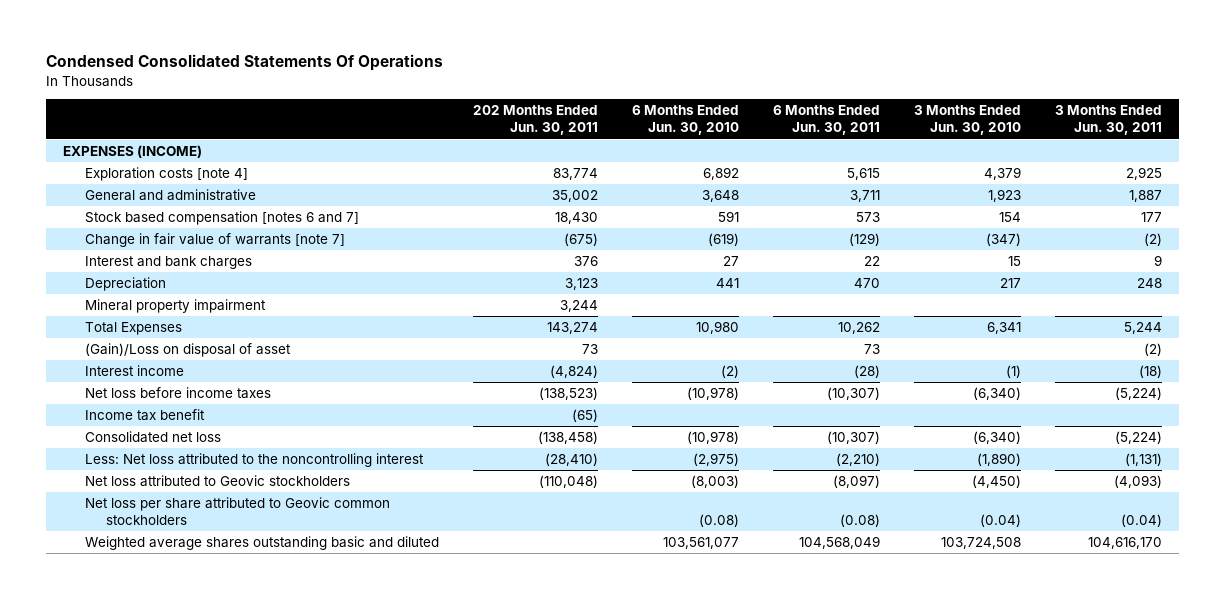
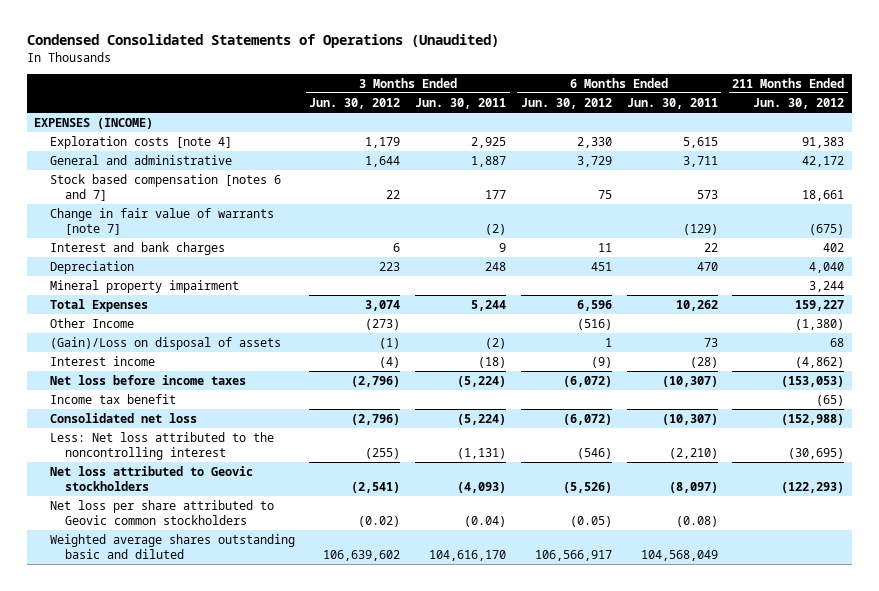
- Condensed Consolidated Statements Of Operations
+ Condensed Consolidated Statements of Operations (Unaudited)
- | 202 Months Ended Jun. 30, 2011 | 6 Months Ended Jun. 30, 2010 | 6 Months Ended Jun. 30, 2011 | 3 Months Ended Jun. 30, 2010 | 3 Months Ended Jun. 30, 2011
+ | 3 Months Ended Jun. 30, 2012 | 3 Months Ended Jun. 30, 2011 | 6 Months Ended Jun. 30, 2012 | 6 Months Ended Jun. 30, 2011 | 211 Months Ended Jun. 30, 2012
- (Gain)/Loss on disposal of asset | 73 | | 73 | | (2)
+ Other Income | (273) | | (516) | | (1,380)
+ (Gain)/Loss on disposal of assets | (1) | (2) | 1 | 73 | 68

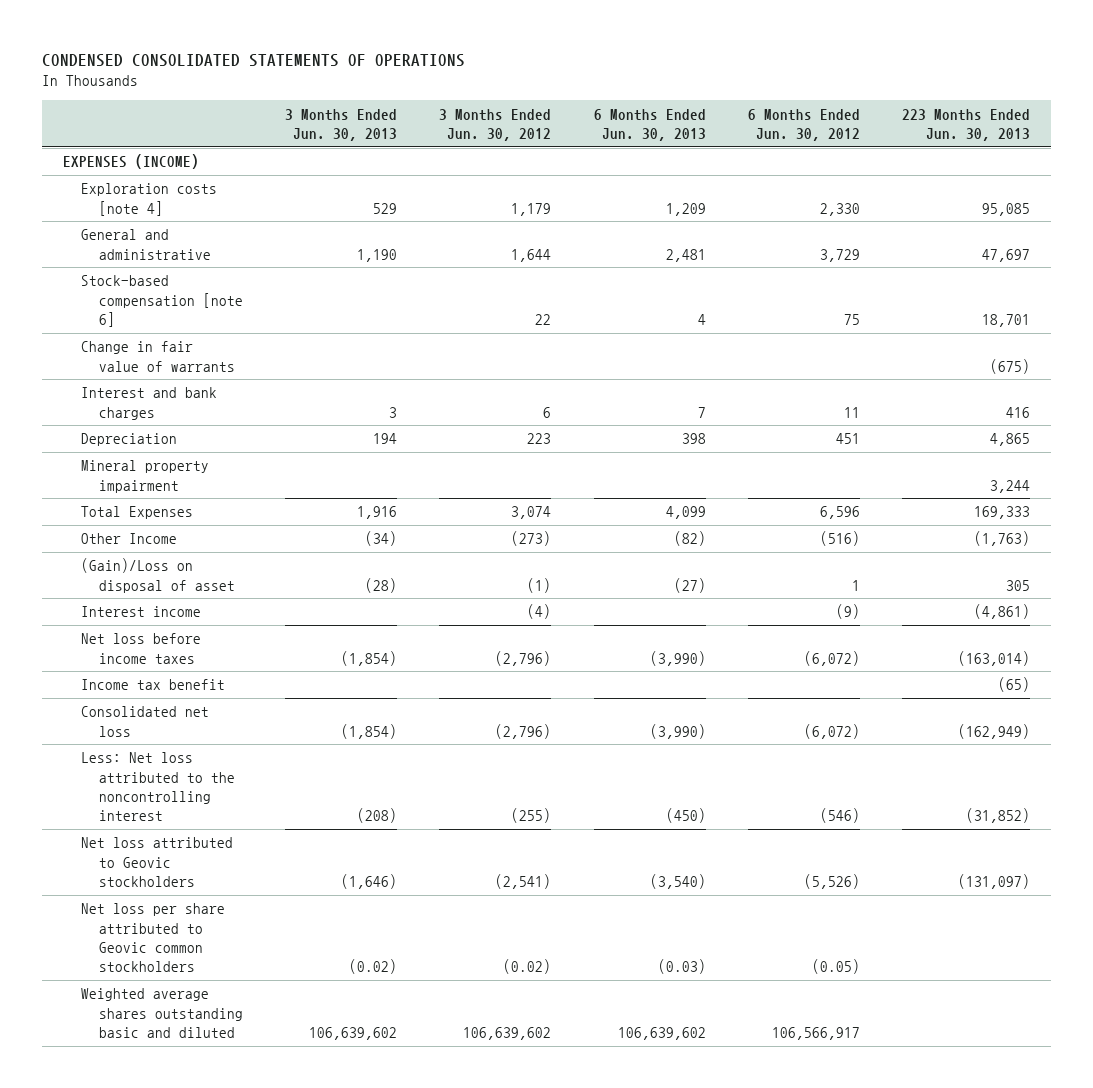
- Condensed Consolidated Statements of Operations (Unaudited)
+ CONDENSED CONSOLIDATED STATEMENTS OF OPERATIONS
- | 3 Months Ended Jun. 30, 2012 | 3 Months Ended Jun. 30, 2011 | 6 Months Ended Jun. 30, 2012 | 6 Months Ended Jun. 30, 2011 | 211 Months Ended Jun. 30, 2012
+ | 3 Months Ended Jun. 30, 2013 | 3 Months Ended Jun. 30, 2012 | 6 Months Ended Jun. 30, 2013 | 6 Months Ended Jun. 30, 2012 | 223 Months Ended Jun. 30, 2013
- Stock based compensation [notes 6 and 7] | 22 | 177 | 75 | 573 | 18,661
- Change in fair value of warrants [note 7] | | (2) | | (129) | (675)
+ Stock-based compensation [note 6] | | 22 | 4 | 75 | 18,701
+ Change in fair value of warrants | | | | | (675)
- (Gain)/Loss on disposal of assets | (1) | (2) | 1 | 73 | 68
+ (Gain)/Loss on disposal of asset | (28) | (1) | (27) | 1 | 305

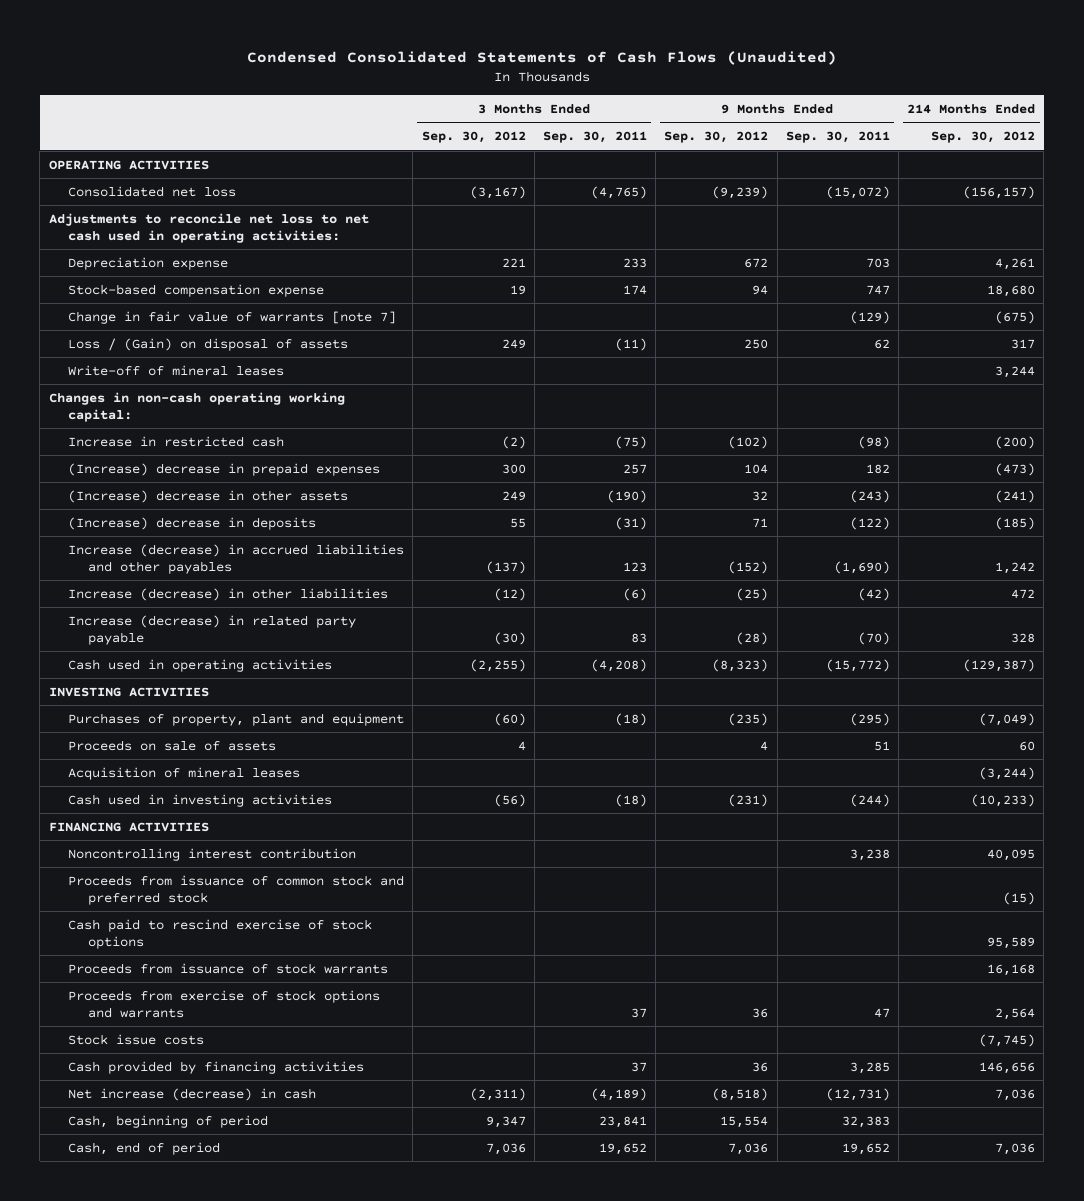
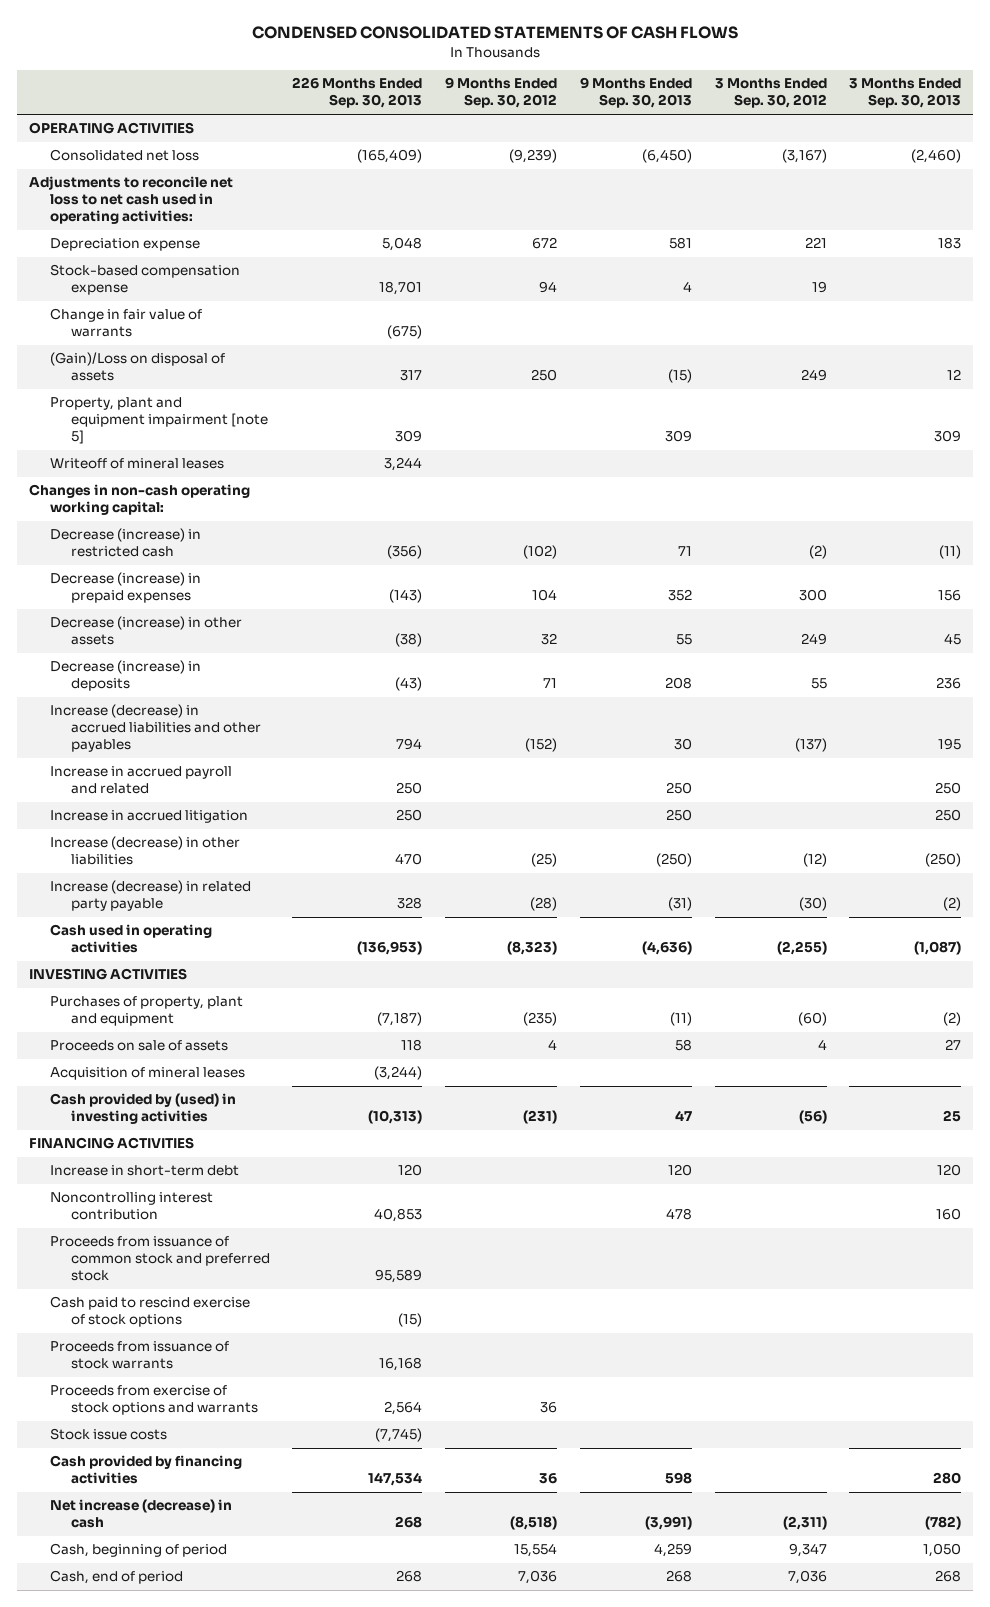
- Condensed Consolidated Statements of Cash Flows (Unaudited)
+ CONDENSED CONSOLIDATED STATEMENTS OF CASH FLOWS
- | 3 Months Ended Sep. 30, 2012 | 3 Months Ended Sep. 30, 2011 | 9 Months Ended Sep. 30, 2012 | 9 Months Ended Sep. 30, 2011 | 214 Months Ended Sep. 30, 2012
+ | 226 Months Ended Sep. 30, 2013 | 9 Months Ended Sep. 30, 2012 | 9 Months Ended Sep. 30, 2013 | 3 Months Ended Sep. 30, 2012 | 3 Months Ended Sep. 30, 2013
- Change in fair value of warrants [note 7] | | | | (129) | (675)
- Loss / (Gain) on disposal of assets | 249 | (11) | 250 | 62 | 317
- Write-off of mineral leases | | | | | 3,244
+ Change in fair value of warrants | (675) | | | |
+ (Gain)/Loss on disposal of assets | 317 | 250 | (15) | 249 | 12
+ Property, plant and equipment impairment [note 5] | 309 | | 309 | | 309
+ Writeoff of mineral leases | 3,244 | | | |
- Increase in restricted cash | (2) | (75) | (102) | (98) | (200)
- (Increase) decrease in prepaid expenses | 300 | 257 | 104 | 182 | (473)
- (Increase) decrease in other assets | 249 | (190) | 32 | (243) | (241)
- (Increase) decrease in deposits | 55 | (31) | 71 | (122) | (185)
+ Decrease (increase) in restricted cash | (356) | (102) | 71 | (2) | (11)
+ Decrease (increase) in prepaid expenses | (143) | 104 | 352 | 300 | 156
+ Decrease (increase) in other assets | (38) | 32 | 55 | 249 | 45
+ Decrease (increase) in deposits | (43) | 71 | 208 | 55 | 236
+ Increase in accrued payroll and related | 250 | | 250 | | 250
+ Increase in accrued litigation | 250 | | 250 | | 250
- Cash used in investing activities | (56) | (18) | (231) | (244) | (10,233)
+ Cash provided by (used) in investing activities | (10,313) | (231) | 47 | (56) | 25
+ Increase in short-term debt | 120 | | 120 | | 120

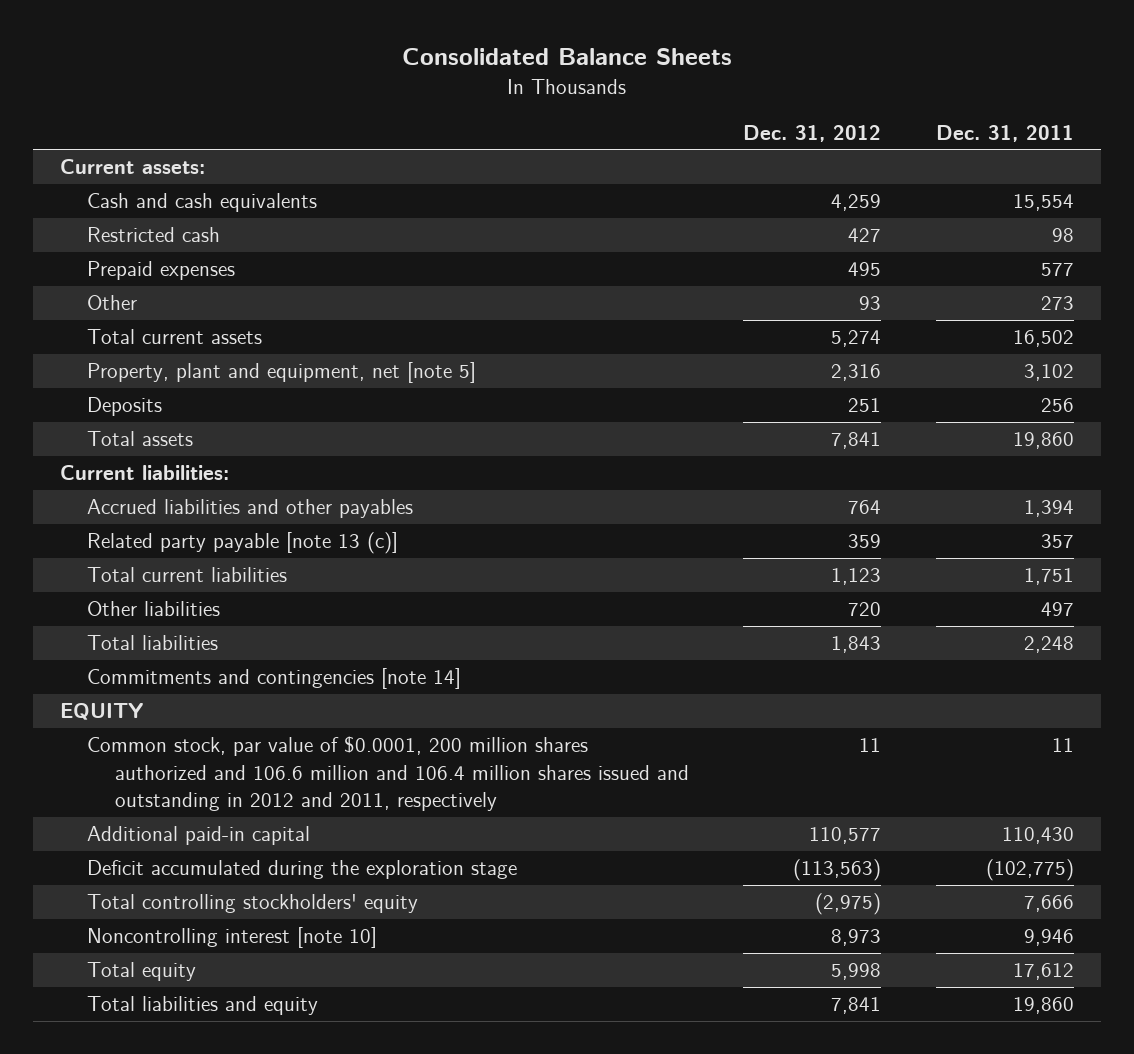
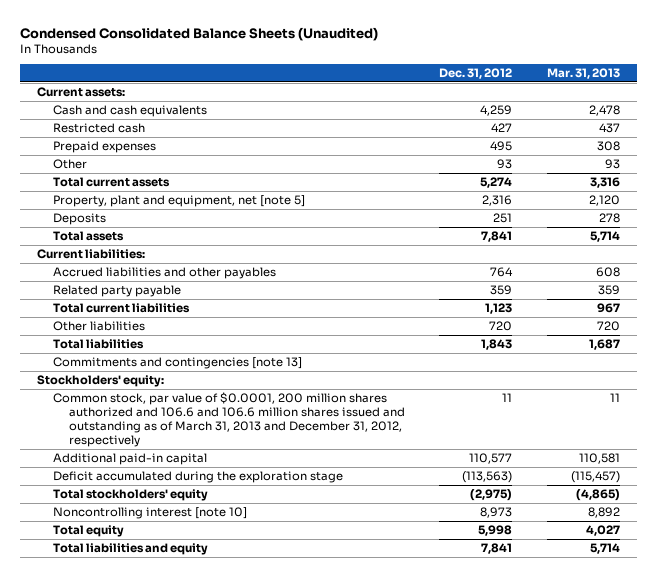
- Consolidated Balance Sheets
+ Condensed Consolidated Balance Sheets (Unaudited)
- | Dec. 31, 2012 | Dec. 31, 2011
+ | Dec. 31, 2012 | Mar. 31, 2013
- Related party payable [note 13 (c)] | 359 | 357
+ Related party payable | 359 | 359
- Commitments and contingencies [note 14]
- EQUITY
- Common stock, par value of $0.0001, 200 million shares authorized and 106.6 million and 106.4 million shares issued and outstanding in 2012 and 2011, respectively | 11 | 11
+ Commitments and contingencies [note 13]
+ Stockholders' equity:
+ Common stock, par value of $0.0001, 200 million shares authorized and 106.6 and 106.6 million shares issued and outstanding as of March 31, 2013 and December 31, 2012, respectively | 11 | 11
- Total controlling stockholders' equity | (2,975) | 7,666
+ Total stockholders' equity | (2,975) | (4,865)

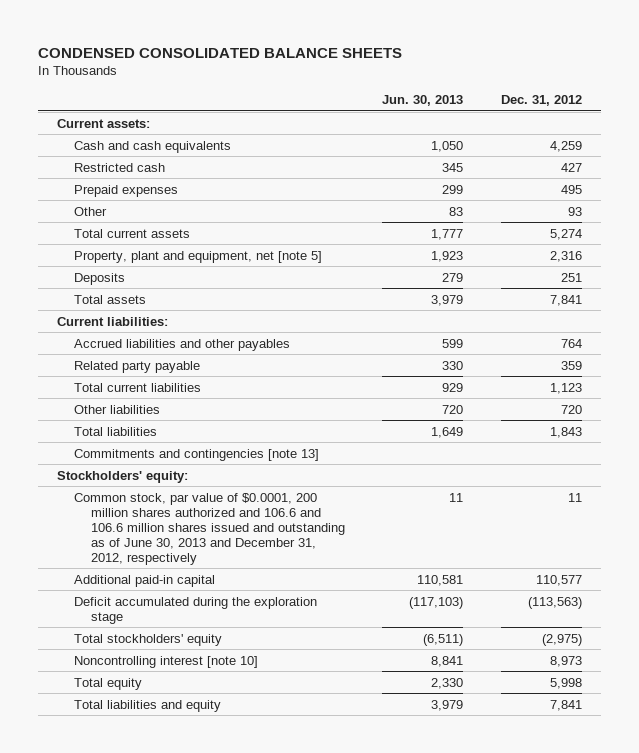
- Condensed Consolidated Balance Sheets (Unaudited)
+ CONDENSED CONSOLIDATED BALANCE SHEETS
- | Dec. 31, 2012 | Mar. 31, 2013
+ | Jun. 30, 2013 | Dec. 31, 2012
- Common stock, par value of $0.0001, 200 million shares authorized and 106.6 and 106.6 million shares issued and outstanding as of March 31, 2013 and December 31, 2012, respectively | 11 | 11
+ Common stock, par value of $0.0001, 200 million shares authorized and 106.6 and 106.6 million shares issued and outstanding as of June 30, 2013 and December 31, 2012, respectively | 11 | 11

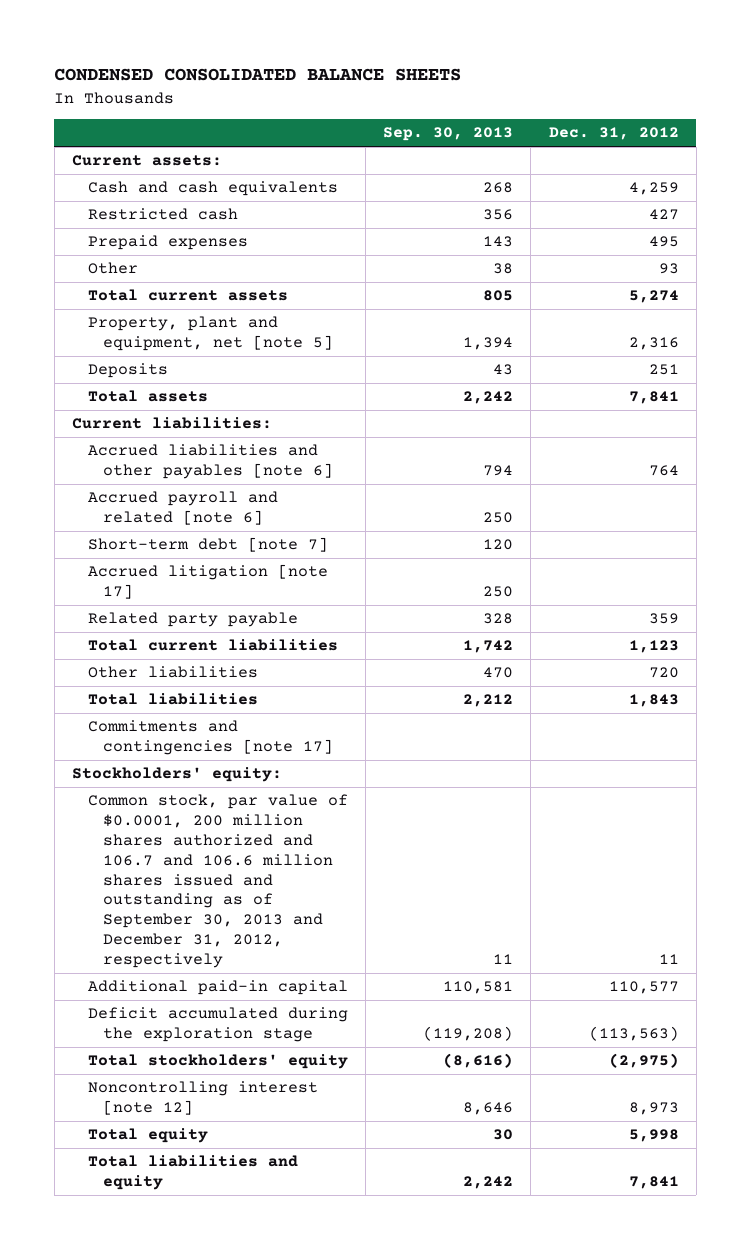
- | Jun. 30, 2013 | Dec. 31, 2012
+ | Sep. 30, 2013 | Dec. 31, 2012
- Accrued liabilities and other payables | 599 | 764
+ Accrued liabilities and other payables [note 6] | 794 | 764
+ Accrued payroll and related [note 6] | 250 |
+ Short-term debt [note 7] | 120 |
+ Accrued litigation [note 17] | 250 |
- Commitments and contingencies [note 13]
+ Commitments and contingencies [note 17]
- Common stock, par value of $0.0001, 200 million shares authorized and 106.6 and 106.6 million shares issued and outstanding as of June 30, 2013 and December 31, 2012, respectively | 11 | 11
+ Common stock, par value of $0.0001, 200 million shares authorized and 106.7 and 106.6 million shares issued and outstanding as of September 30, 2013 and December 31, 2012, respectively | 11 | 11
- Noncontrolling interest [note 10] | 8,841 | 8,973
+ Noncontrolling interest [note 12] | 8,646 | 8,973

